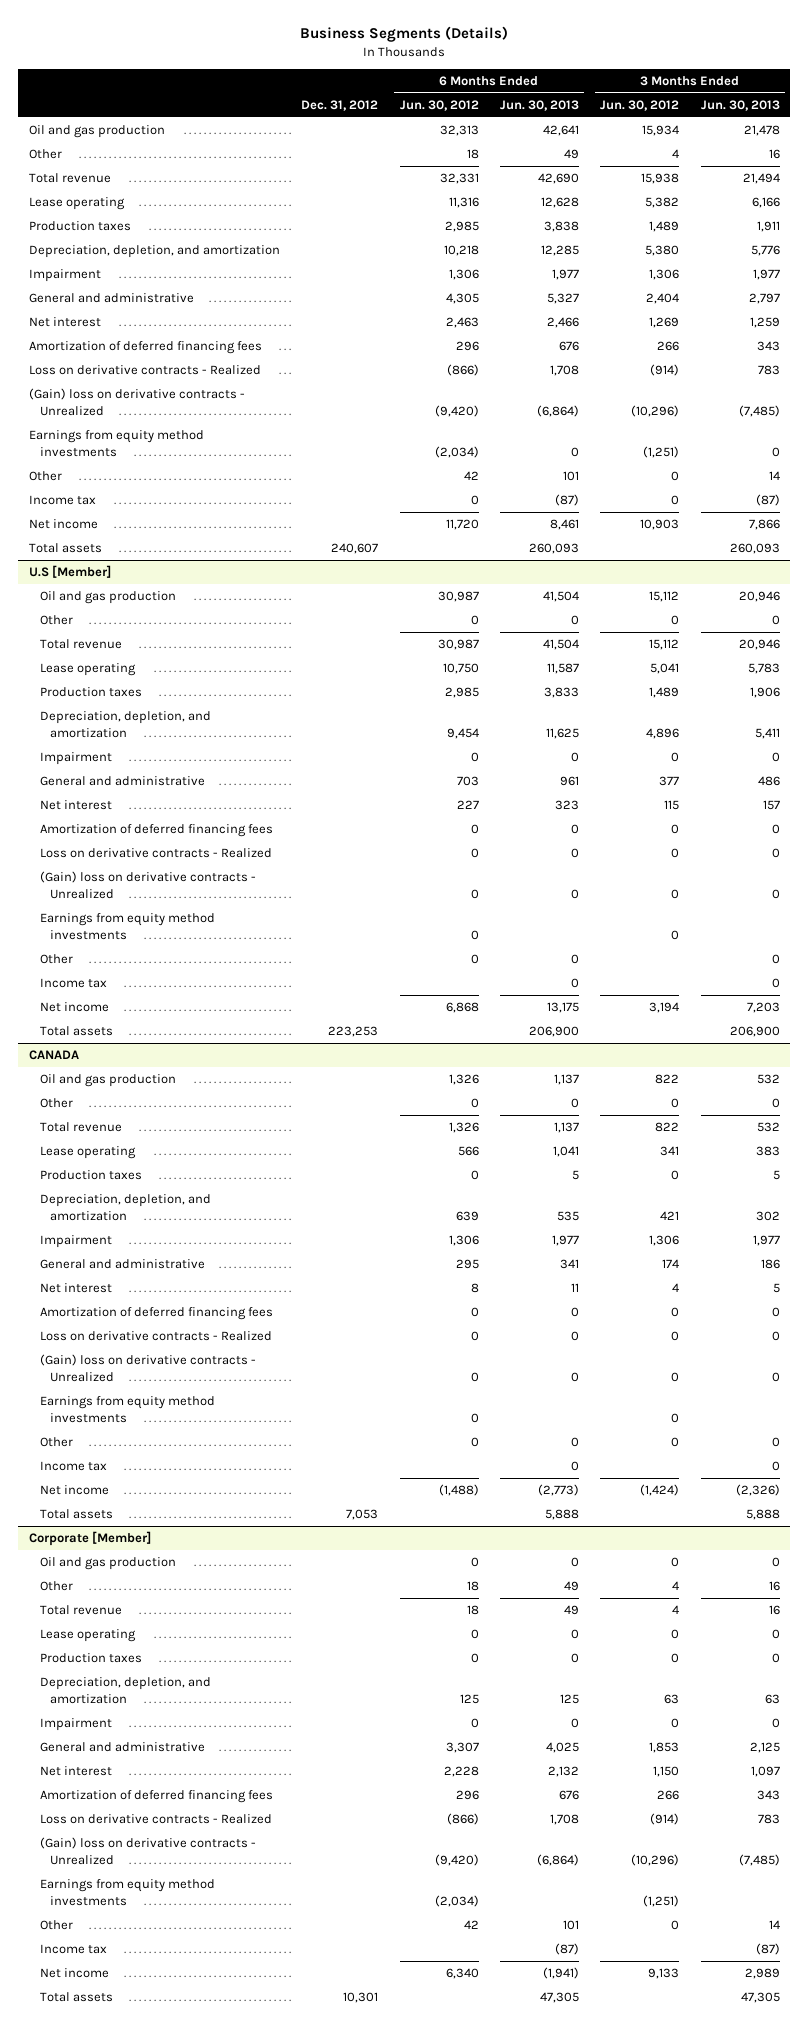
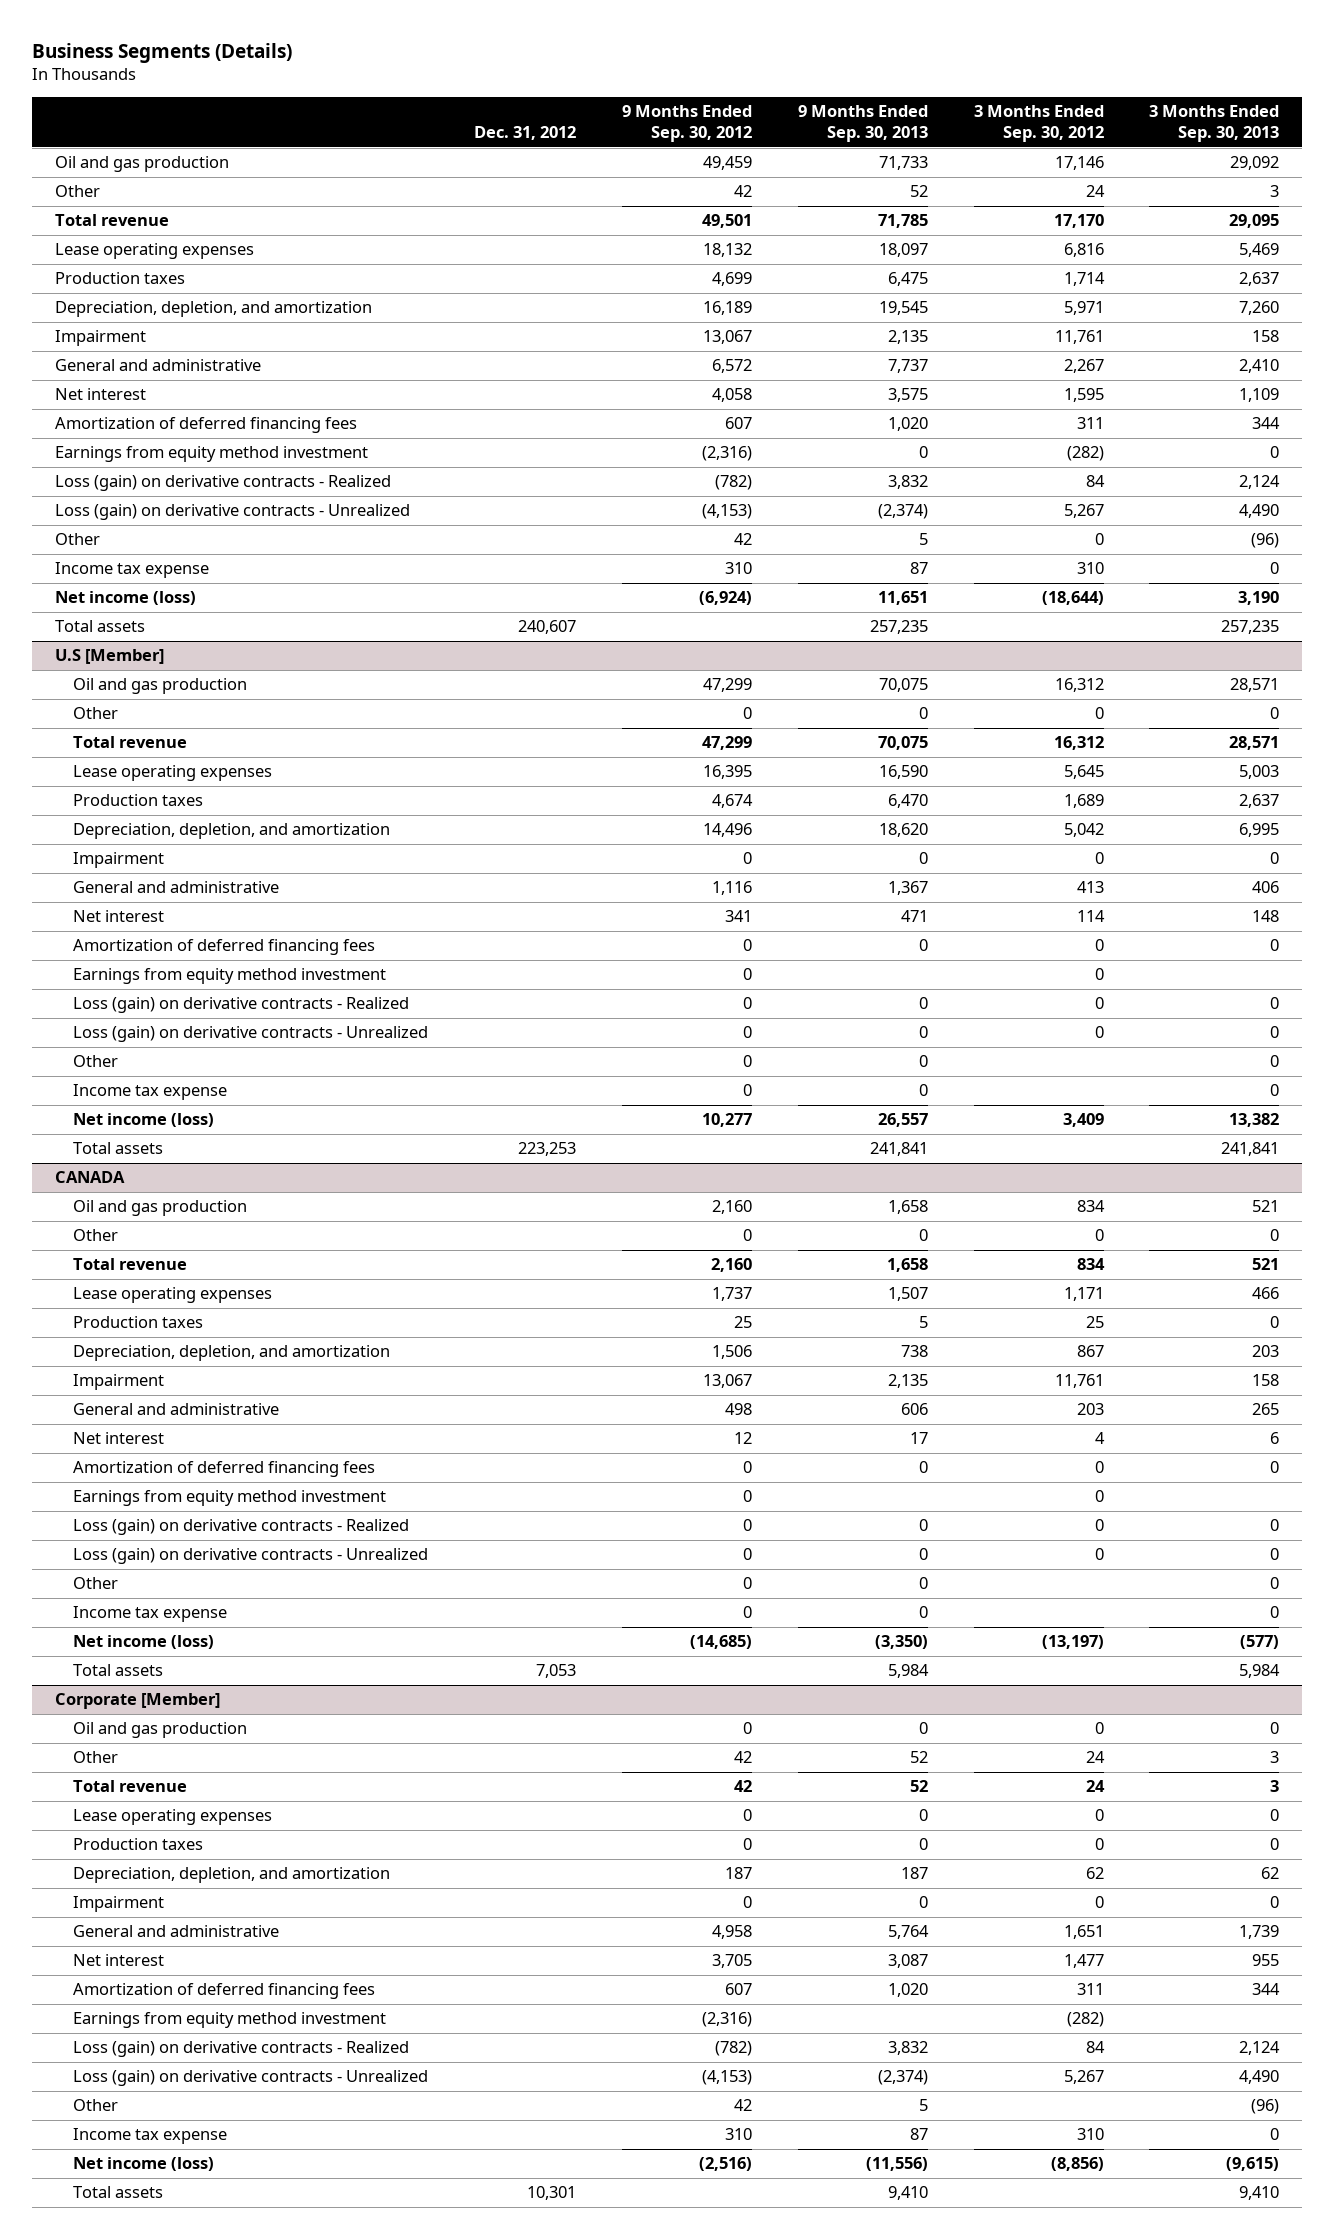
- | Dec. 31, 2012 | 6 Months Ended Jun. 30, 2012 | 6 Months Ended Jun. 30, 2013 | 3 Months Ended Jun. 30, 2012 | 3 Months Ended Jun. 30, 2013
+ | Dec. 31, 2012 | 9 Months Ended Sep. 30, 2012 | 9 Months Ended Sep. 30, 2013 | 3 Months Ended Sep. 30, 2012 | 3 Months Ended Sep. 30, 2013
- Lease operating | | 11,316 | 12,628 | 5,382 | 6,166
+ Lease operating expenses | | 18,132 | 18,097 | 6,816 | 5,469
- Loss on derivative contracts - Realized | | (866) | 1,708 | (914) | 783
- (Gain) loss on derivative contracts - Unrealized | | (9,420) | (6,864) | (10,296) | (7,485)
- Earnings from equity method investments | | (2,034) | 0 | (1,251) | 0
+ Earnings from equity method investment | | (2,316) | 0 | (282) | 0
+ Loss (gain) on derivative contracts - Realized | | (782) | 3,832 | 84 | 2,124
+ Loss (gain) on derivative contracts - Unrealized | | (4,153) | (2,374) | 5,267 | 4,490
- Income tax | | 0 | (87) | 0 | (87)
- Net income | | 11,720 | 8,461 | 10,903 | 7,866
+ Income tax expense | | 310 | 87 | 310 | 0
+ Net income (loss) | | (6,924) | 11,651 | (18,644) | 3,190
@ U.S [Member]
- Lease operating | | 10,750 | 11,587 | 5,041 | 5,783
+ Lease operating expenses | | 16,395 | 16,590 | 5,645 | 5,003
- Loss on derivative contracts - Realized | | 0 | 0 | 0 | 0
- (Gain) loss on derivative contracts - Unrealized | | 0 | 0 | 0 | 0
- Earnings from equity method investments | | 0 | | 0 |
+ Earnings from equity method investment | | 0 | | 0 |
+ Loss (gain) on derivative contracts - Realized | | 0 | 0 | 0 | 0
+ Loss (gain) on derivative contracts - Unrealized | | 0 | 0 | 0 | 0
- Income tax | | | 0 | | 0
- Net income | | 6,868 | 13,175 | 3,194 | 7,203
+ Income tax expense | | 0 | 0 | | 0
+ Net income (loss) | | 10,277 | 26,557 | 3,409 | 13,382
@ CANADA
- Lease operating | | 566 | 1,041 | 341 | 383
+ Lease operating expenses | | 1,737 | 1,507 | 1,171 | 466
- Loss on derivative contracts - Realized | | 0 | 0 | 0 | 0
- (Gain) loss on derivative contracts - Unrealized | | 0 | 0 | 0 | 0
- Earnings from equity method investments | | 0 | | 0 |
+ Earnings from equity method investment | | 0 | | 0 |
+ Loss (gain) on derivative contracts - Realized | | 0 | 0 | 0 | 0
+ Loss (gain) on derivative contracts - Unrealized | | 0 | 0 | 0 | 0
- Income tax | | | 0 | | 0
- Net income | | (1,488) | (2,773) | (1,424) | (2,326)
+ Income tax expense | | 0 | 0 | | 0
+ Net income (loss) | | (14,685) | (3,350) | (13,197) | (577)
@ Corporate [Member]
- Lease operating | | 0 | 0 | 0 | 0
+ Lease operating expenses | | 0 | 0 | 0 | 0
- Loss on derivative contracts - Realized | | (866) | 1,708 | (914) | 783
- (Gain) loss on derivative contracts - Unrealized | | (9,420) | (6,864) | (10,296) | (7,485)
- Earnings from equity method investments | | (2,034) | | (1,251) |
+ Earnings from equity method investment | | (2,316) | | (282) |
+ Loss (gain) on derivative contracts - Realized | | (782) | 3,832 | 84 | 2,124
+ Loss (gain) on derivative contracts - Unrealized | | (4,153) | (2,374) | 5,267 | 4,490
- Income tax | | | (87) | | (87)
- Net income | | 6,340 | (1,941) | 9,133 | 2,989
+ Income tax expense | | 310 | 87 | 310 | 0
+ Net income (loss) | | (2,516) | (11,556) | (8,856) | (9,615)

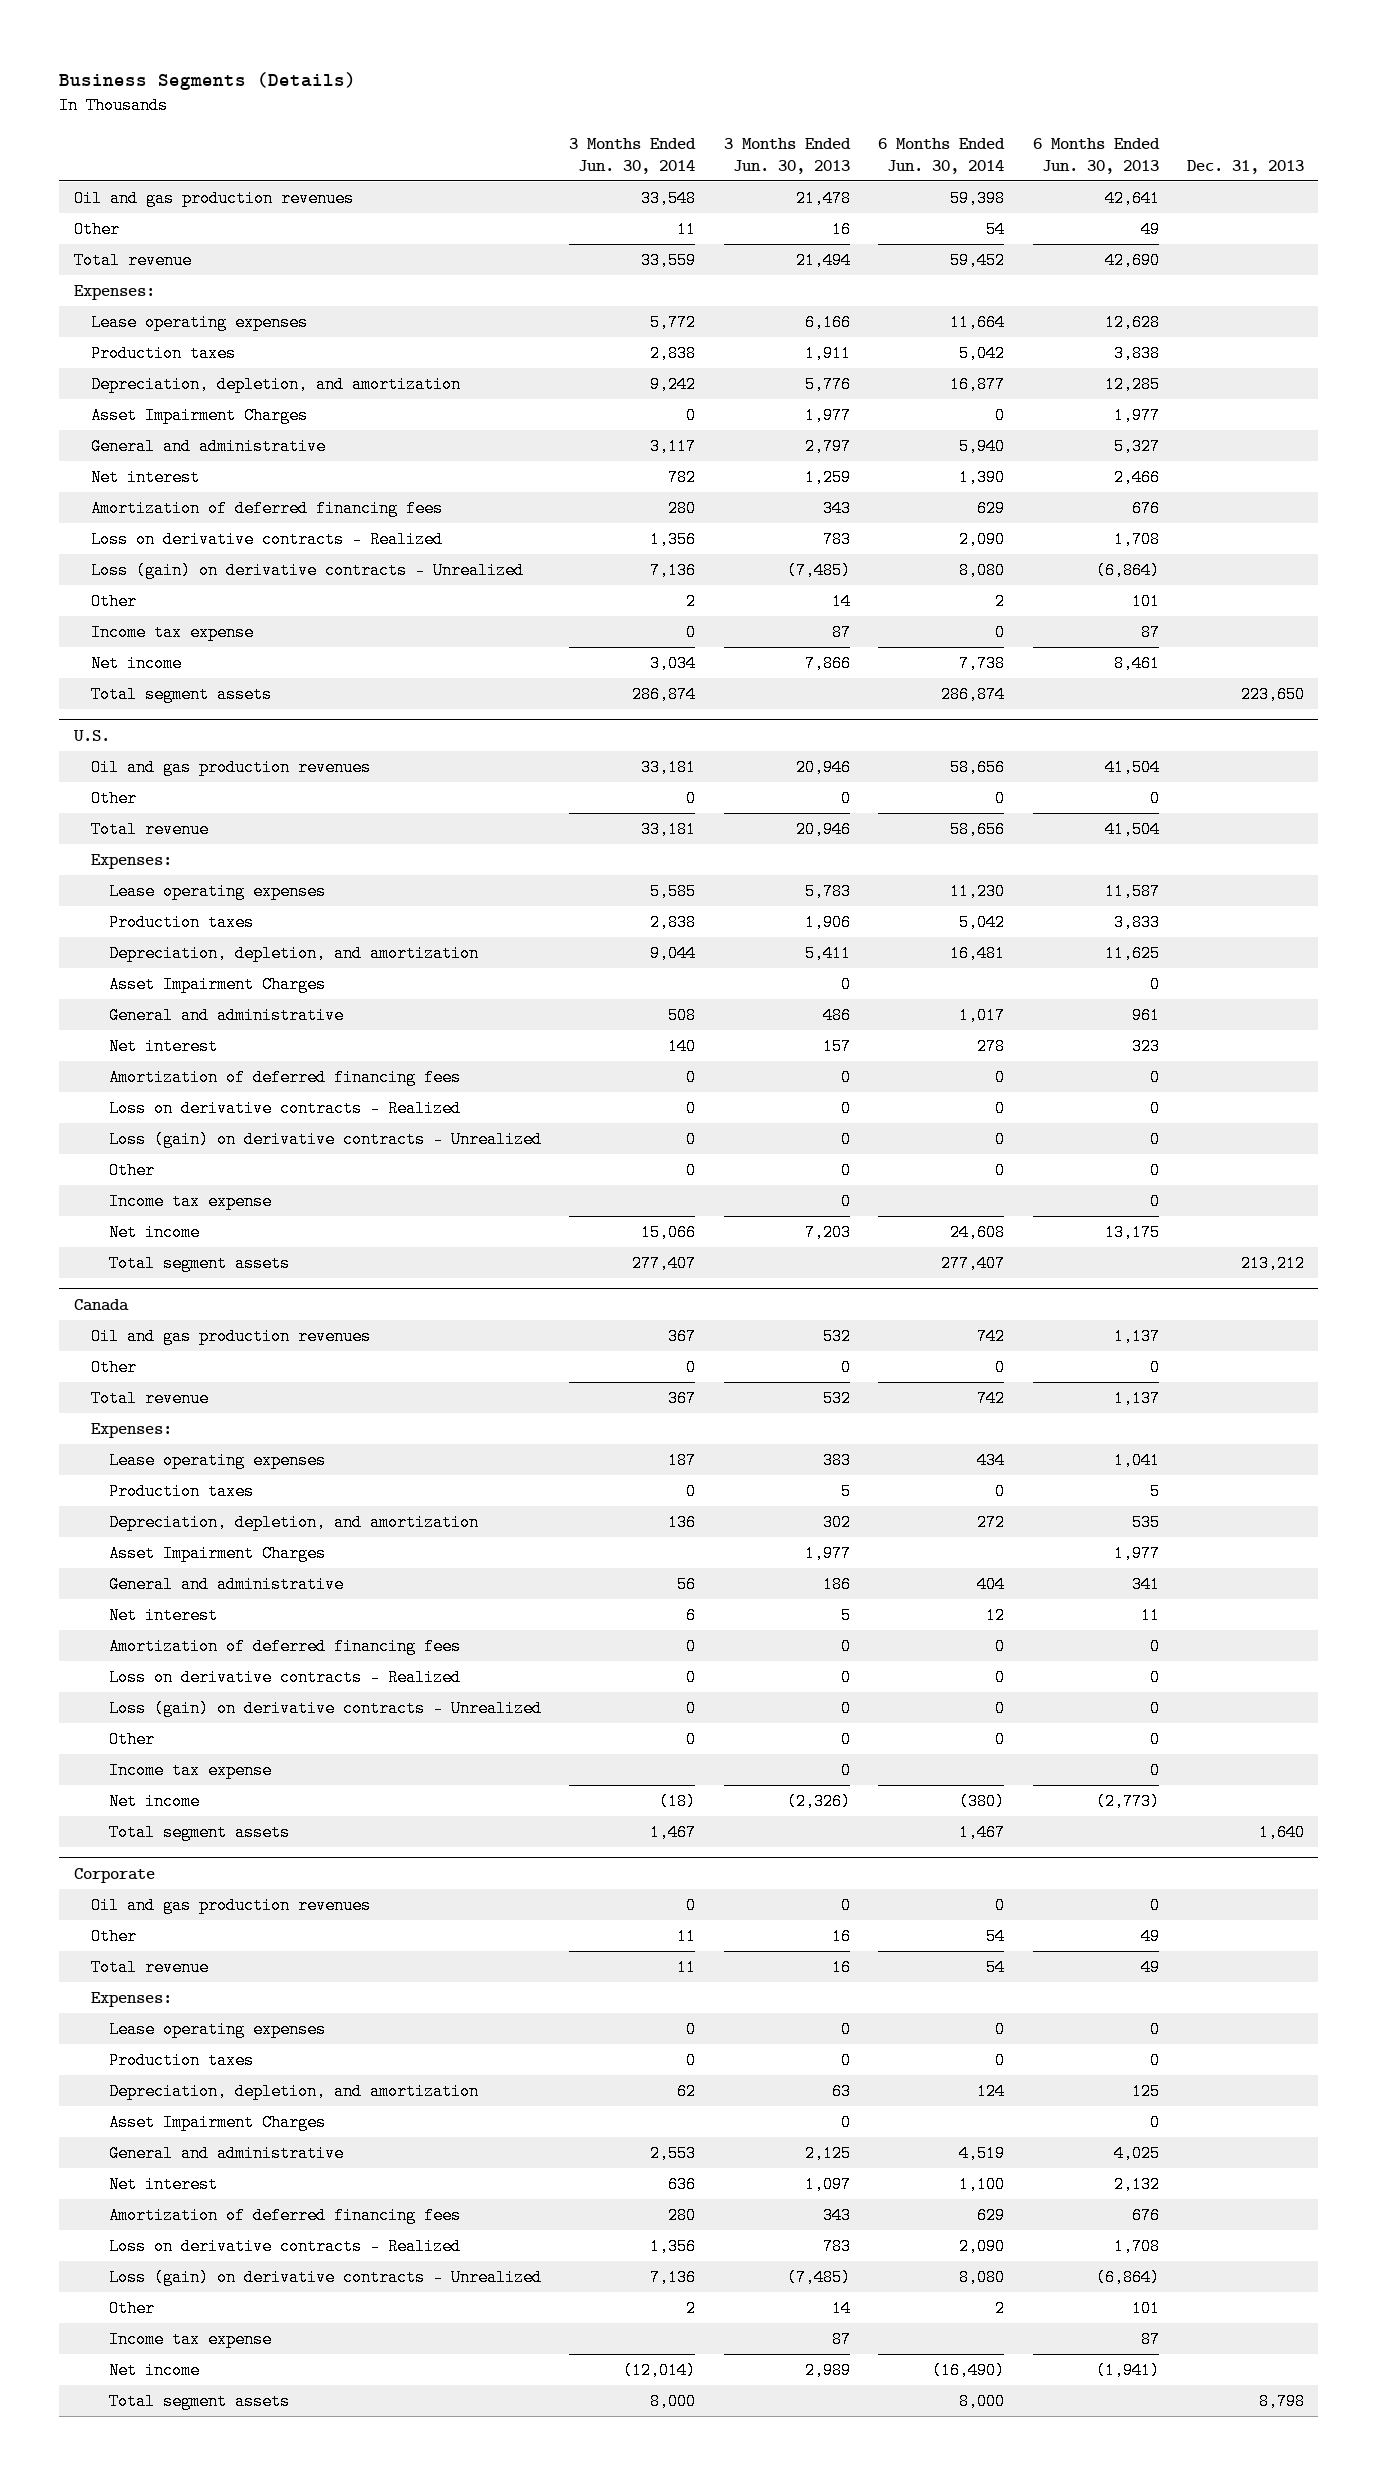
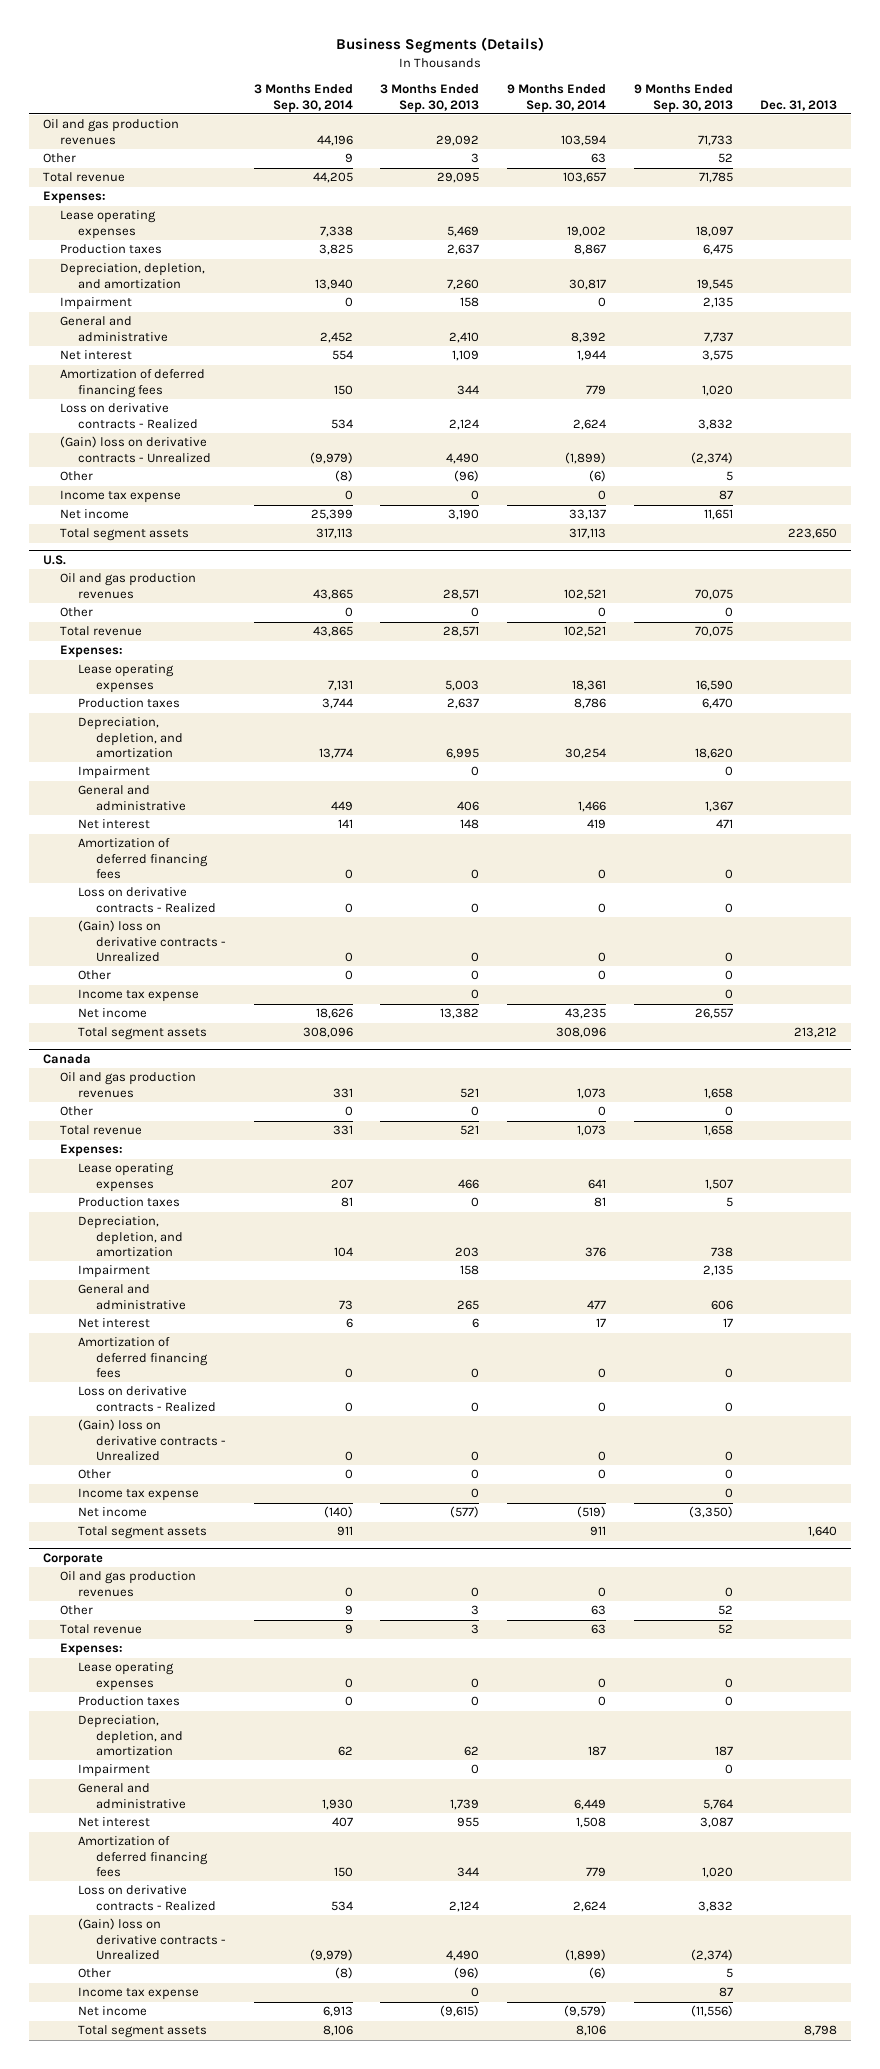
- | 3 Months Ended Jun. 30, 2014 | 3 Months Ended Jun. 30, 2013 | 6 Months Ended Jun. 30, 2014 | 6 Months Ended Jun. 30, 2013 | Dec. 31, 2013
+ | 3 Months Ended Sep. 30, 2014 | 3 Months Ended Sep. 30, 2013 | 9 Months Ended Sep. 30, 2014 | 9 Months Ended Sep. 30, 2013 | Dec. 31, 2013
- Asset Impairment Charges | 0 | 1,977 | 0 | 1,977 |
+ Impairment | 0 | 158 | 0 | 2,135 |
- Loss (gain) on derivative contracts - Unrealized | 7,136 | (7,485) | 8,080 | (6,864) |
+ (Gain) loss on derivative contracts - Unrealized | (9,979) | 4,490 | (1,899) | (2,374) |
@ U.S.
- Asset Impairment Charges | | 0 | | 0 |
+ Impairment | | 0 | | 0 |
- Loss (gain) on derivative contracts - Unrealized | 0 | 0 | 0 | 0 |
+ (Gain) loss on derivative contracts - Unrealized | 0 | 0 | 0 | 0 |
@ Canada
- Asset Impairment Charges | | 1,977 | | 1,977 |
+ Impairment | | 158 | | 2,135 |
- Loss (gain) on derivative contracts - Unrealized | 0 | 0 | 0 | 0 |
+ (Gain) loss on derivative contracts - Unrealized | 0 | 0 | 0 | 0 |
@ Corporate
- Asset Impairment Charges | | 0 | | 0 |
+ Impairment | | 0 | | 0 |
- Loss (gain) on derivative contracts - Unrealized | 7,136 | (7,485) | 8,080 | (6,864) |
+ (Gain) loss on derivative contracts - Unrealized | (9,979) | 4,490 | (1,899) | (2,374) |

